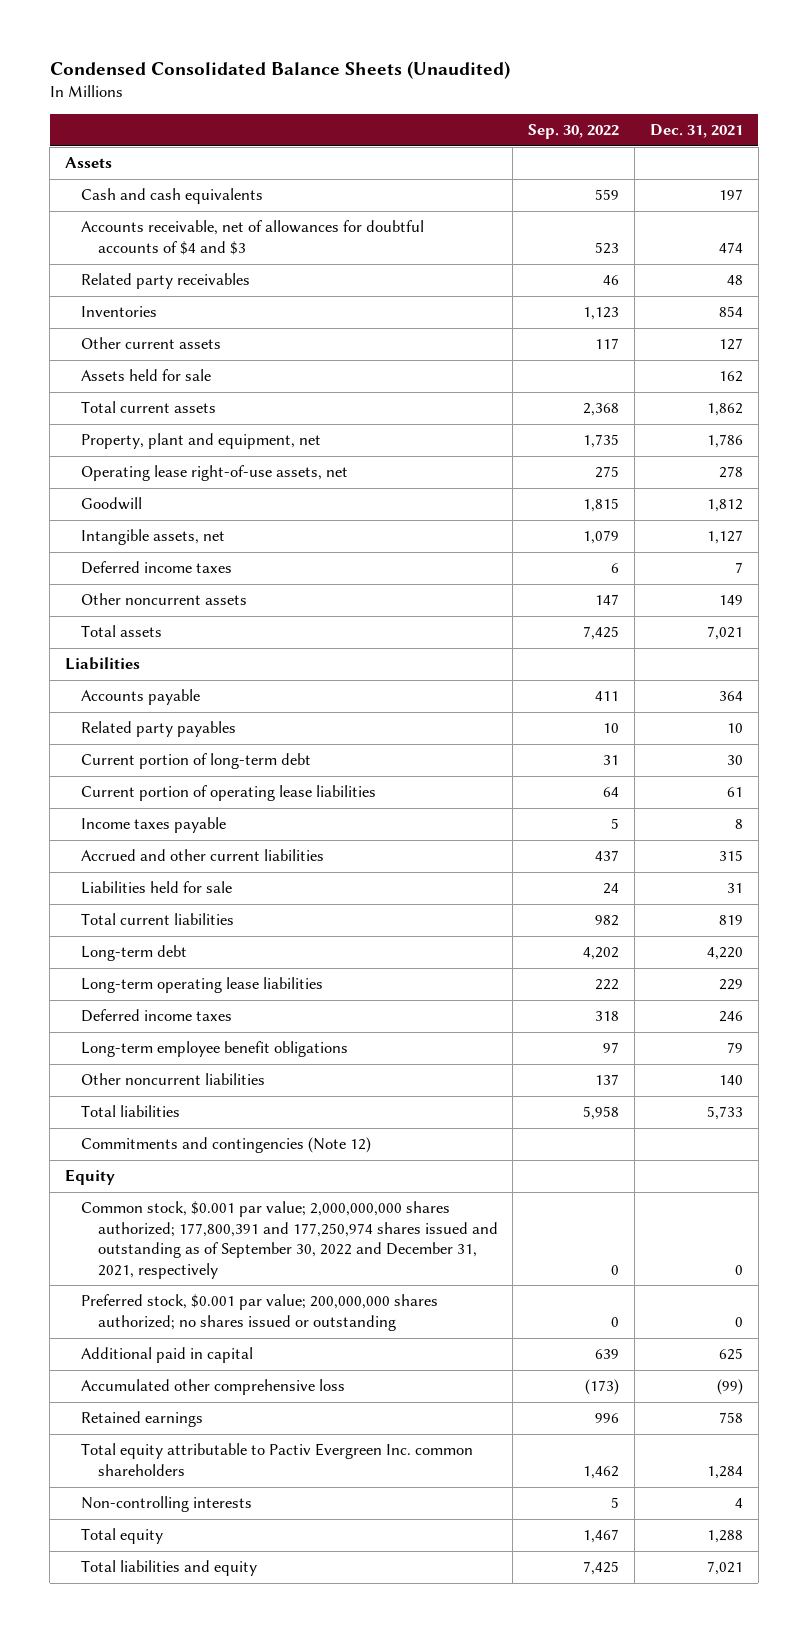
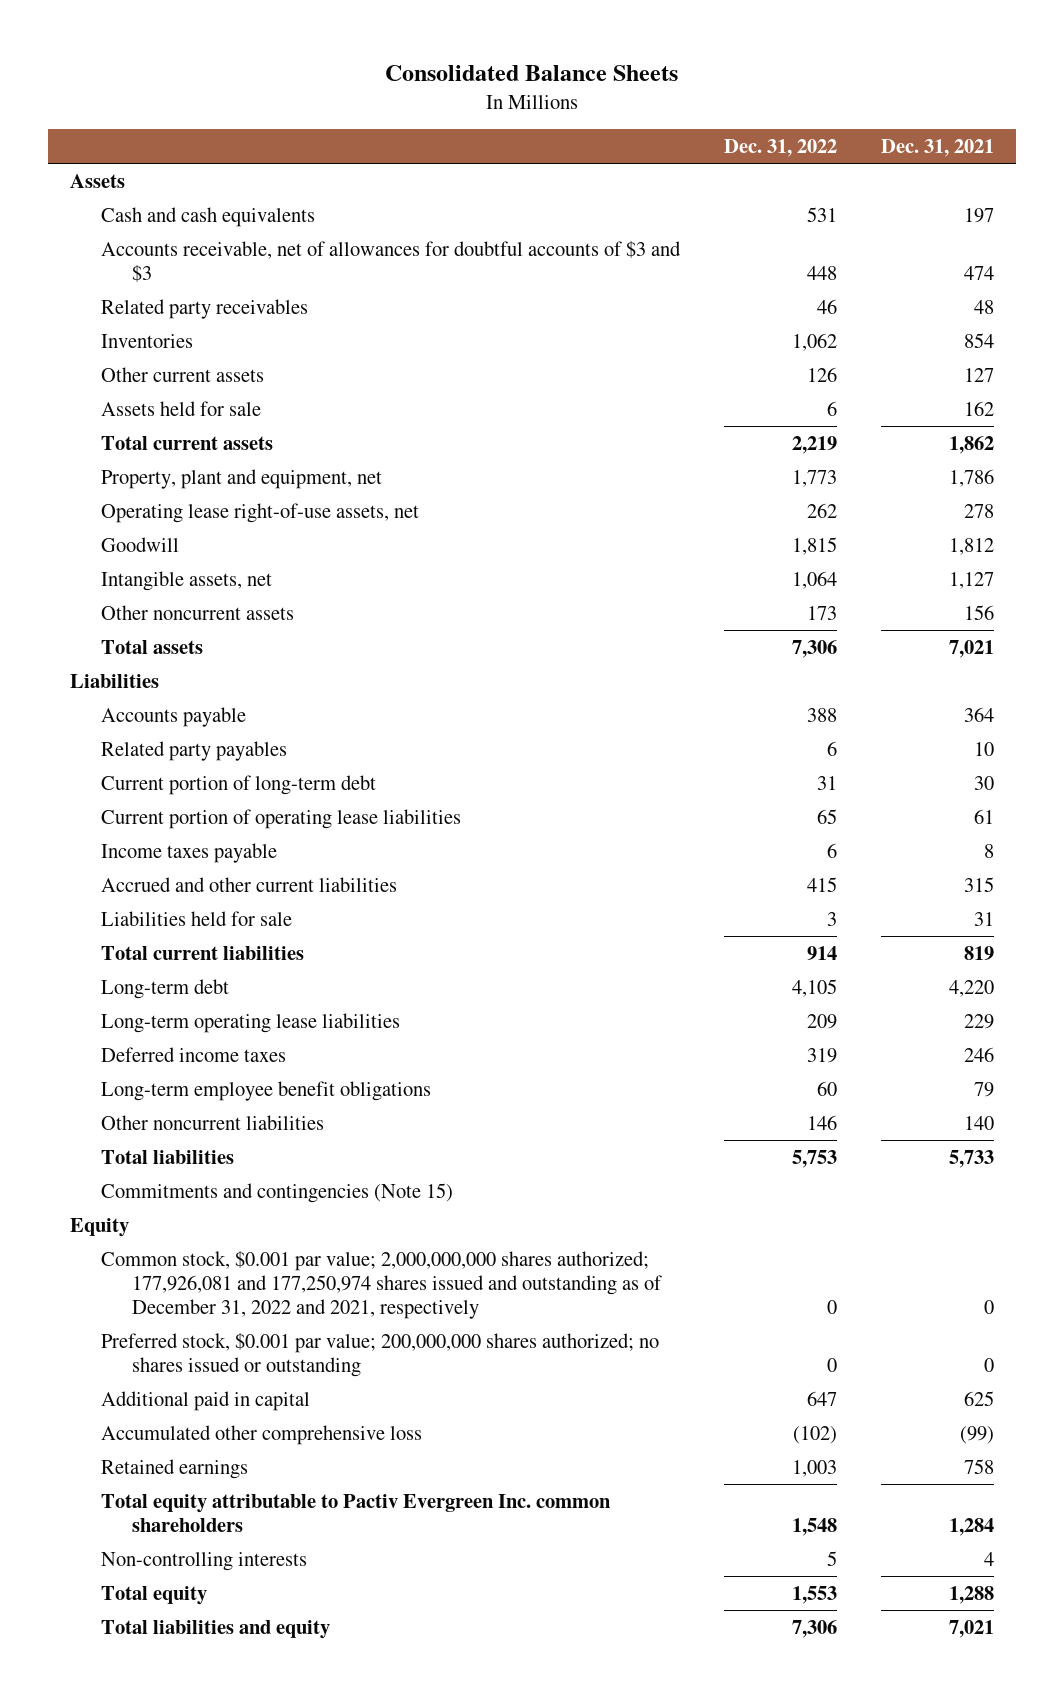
- Condensed Consolidated Balance Sheets (Unaudited)
+ Consolidated Balance Sheets
- | Sep. 30, 2022 | Dec. 31, 2021
+ | Dec. 31, 2022 | Dec. 31, 2021
- Accounts receivable, net of allowances for doubtful accounts of $4 and $3 | 523 | 474
+ Accounts receivable, net of allowances for doubtful accounts of $3 and $3 | 448 | 474
- Deferred income taxes | 6 | 7
- Other noncurrent assets | 147 | 149
+ Other noncurrent assets | 173 | 156
- Commitments and contingencies (Note 12)
+ Commitments and contingencies (Note 15)
- Common stock, $0.001 par value; 2,000,000,000 shares authorized; 177,800,391 and 177,250,974 shares issued and outstanding as of September 30, 2022 and December 31, 2021, respectively | 0 | 0
+ Common stock, $0.001 par value; 2,000,000,000 shares authorized; 177,926,081 and 177,250,974 shares issued and outstanding as of December 31, 2022 and 2021, respectively | 0 | 0

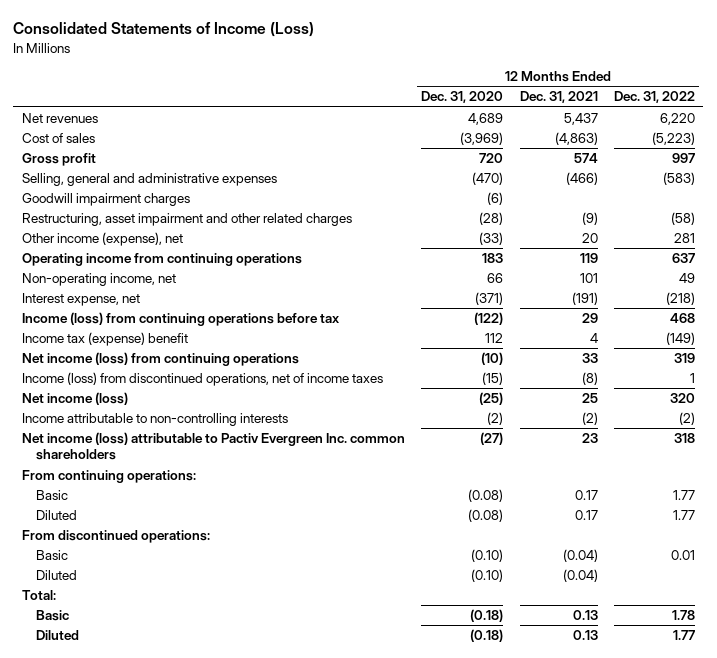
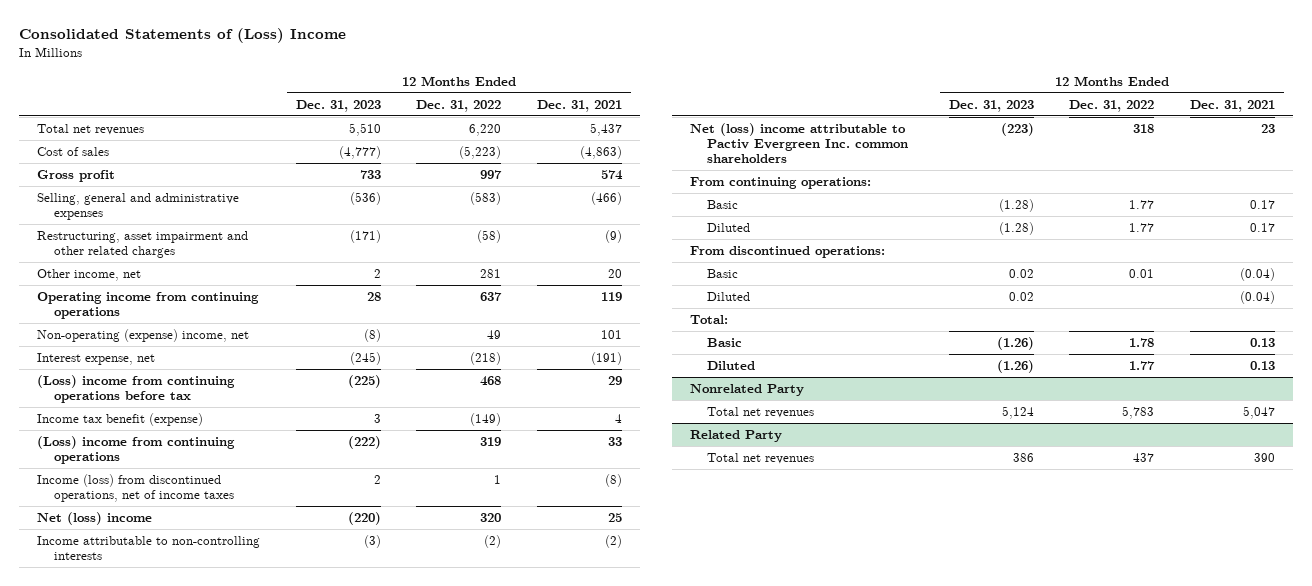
- Consolidated Statements of Income (Loss)
+ Consolidated Statements of (Loss) Income
- | 12 Months Ended Dec. 31, 2020 | 12 Months Ended Dec. 31, 2021 | 12 Months Ended Dec. 31, 2022
+ | 12 Months Ended Dec. 31, 2023 | 12 Months Ended Dec. 31, 2022 | 12 Months Ended Dec. 31, 2021
- Net revenues | 4,689 | 5,437 | 6,220
+ Total net revenues | 5,510 | 6,220 | 5,437
- Goodwill impairment charges | (6) | |
- Other income (expense), net | (33) | 20 | 281
+ Other income, net | 2 | 281 | 20
- Non-operating income, net | 66 | 101 | 49
+ Non-operating (expense) income, net | (8) | 49 | 101
- Income (loss) from continuing operations before tax | (122) | 29 | 468
- Income tax (expense) benefit | 112 | 4 | (149)
- Net income (loss) from continuing operations | (10) | 33 | 319
+ (Loss) income from continuing operations before tax | (225) | 468 | 29
+ Income tax benefit (expense) | 3 | (149) | 4
+ (Loss) income from continuing operations | (222) | 319 | 33
- Net income (loss) | (25) | 25 | 320
+ Net (loss) income | (220) | 320 | 25
- Net income (loss) attributable to Pactiv Evergreen Inc. common shareholders | (27) | 23 | 318
+ Net (loss) income attributable to Pactiv Evergreen Inc. common shareholders | (223) | 318 | 23
+ Nonrelated Party
+ Total net revenues | 5,124 | 5,783 | 5,047
+ Related Party
+ Total net revenues | 386 | 437 | 390

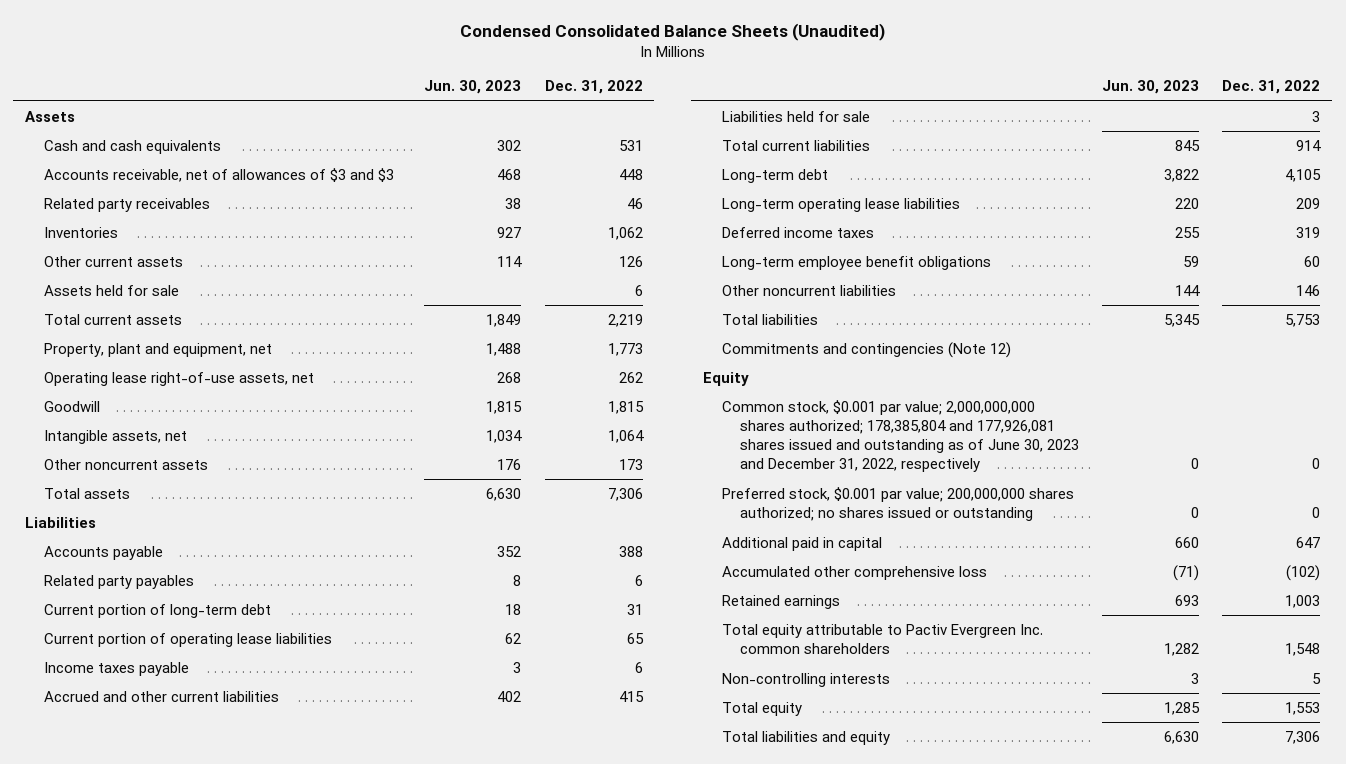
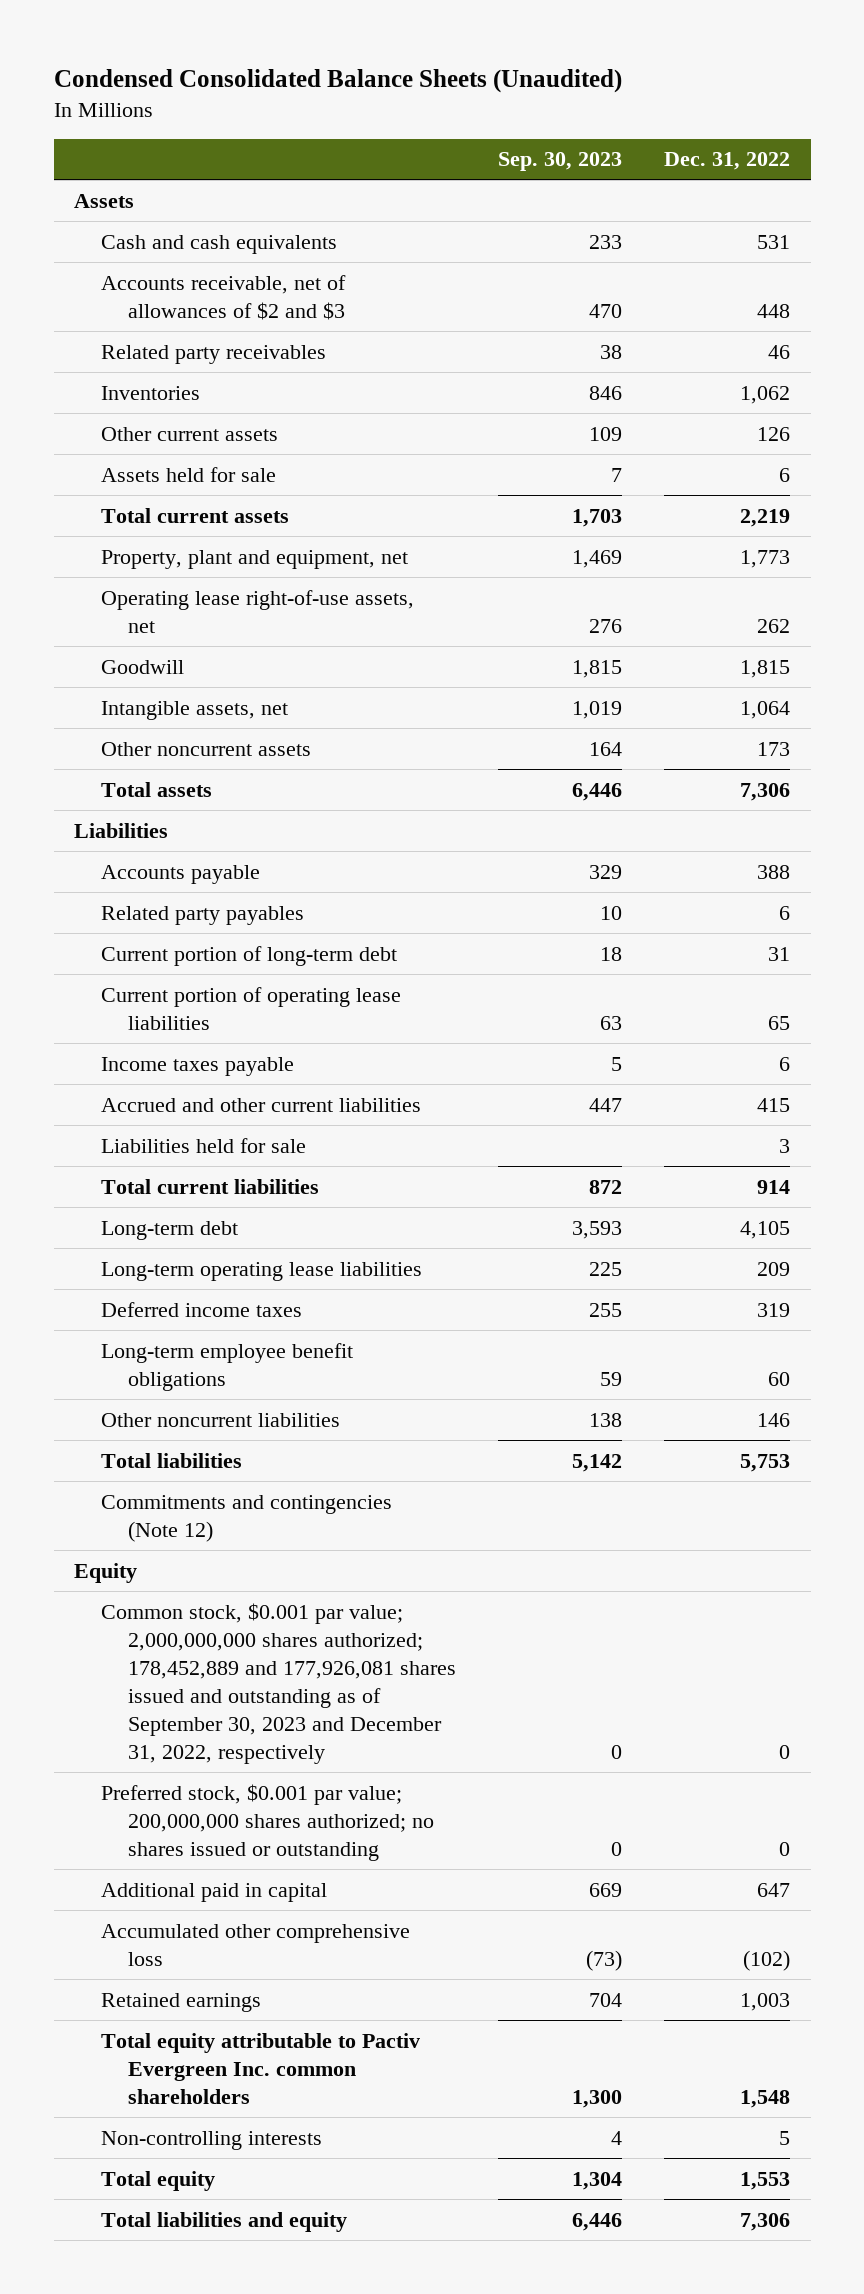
- | Jun. 30, 2023 | Dec. 31, 2022
+ | Sep. 30, 2023 | Dec. 31, 2022
- Accounts receivable, net of allowances of $3 and $3 | 468 | 448
+ Accounts receivable, net of allowances of $2 and $3 | 470 | 448
- Common stock, $0.001 par value; 2,000,000,000 shares authorized; 178,385,804 and 177,926,081 shares issued and outstanding as of June 30, 2023 and December 31, 2022, respectively | 0 | 0
+ Common stock, $0.001 par value; 2,000,000,000 shares authorized; 178,452,889 and 177,926,081 shares issued and outstanding as of September 30, 2023 and December 31, 2022, respectively | 0 | 0

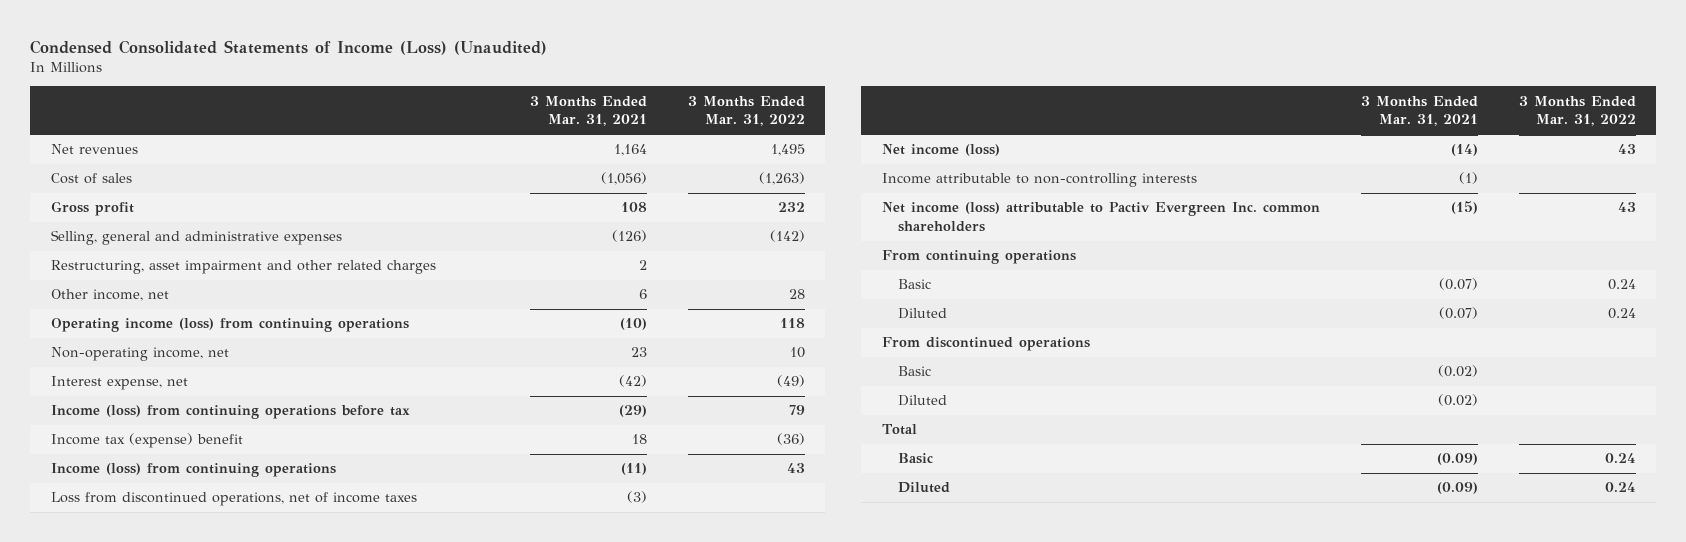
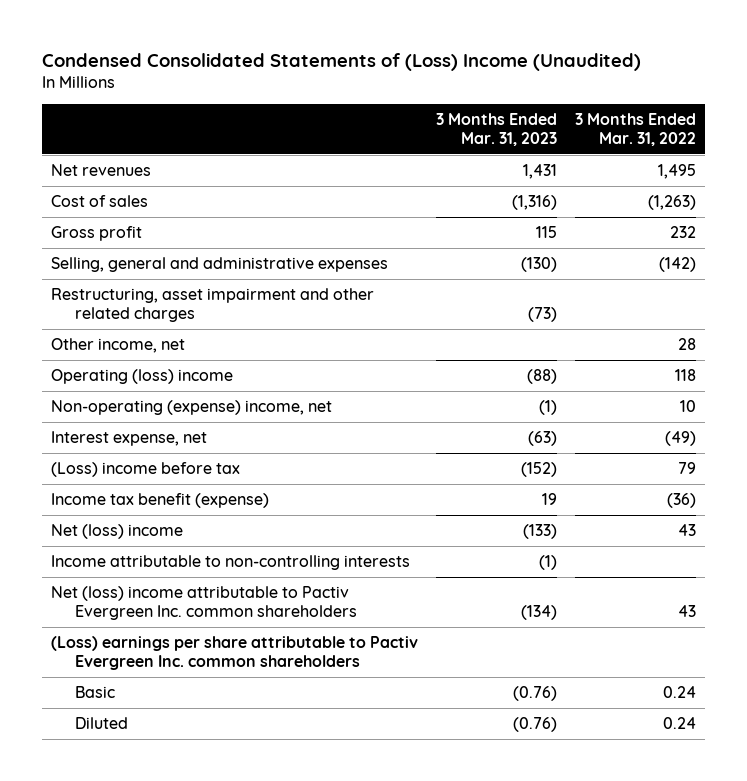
- Condensed Consolidated Statements of Income (Loss) (Unaudited)
+ Condensed Consolidated Statements of (Loss) Income (Unaudited)
- | 3 Months Ended Mar. 31, 2021 | 3 Months Ended Mar. 31, 2022
+ | 3 Months Ended Mar. 31, 2023 | 3 Months Ended Mar. 31, 2022
- Operating income (loss) from continuing operations | (10) | 118
- Non-operating income, net | 23 | 10
+ Operating (loss) income | (88) | 118
+ Non-operating (expense) income, net | (1) | 10
- Income (loss) from continuing operations before tax | (29) | 79
- Income tax (expense) benefit | 18 | (36)
- Income (loss) from continuing operations | (11) | 43
- Loss from discontinued operations, net of income taxes | (3) |
- Net income (loss) | (14) | 43
+ (Loss) income before tax | (152) | 79
+ Income tax benefit (expense) | 19 | (36)
+ Net (loss) income | (133) | 43
- Net income (loss) attributable to Pactiv Evergreen Inc. common shareholders | (15) | 43
- From continuing operations
- Basic | (0.07) | 0.24
- Diluted | (0.07) | 0.24
- From discontinued operations
- Basic | (0.02) |
- Diluted | (0.02) |
- Total
+ Net (loss) income attributable to Pactiv Evergreen Inc. common shareholders | (134) | 43
+ (Loss) earnings per share attributable to Pactiv Evergreen Inc. common shareholders

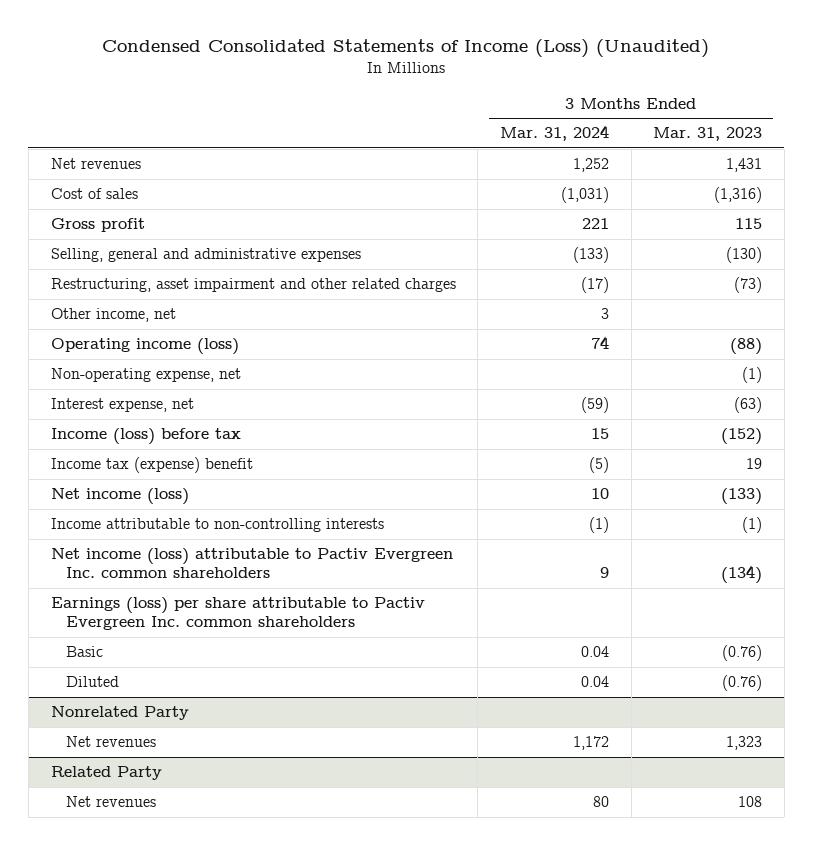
- Condensed Consolidated Statements of (Loss) Income (Unaudited)
+ Condensed Consolidated Statements of Income (Loss) (Unaudited)
- | 3 Months Ended Mar. 31, 2023 | 3 Months Ended Mar. 31, 2022
+ | 3 Months Ended Mar. 31, 2024 | 3 Months Ended Mar. 31, 2023
- Operating (loss) income | (88) | 118
- Non-operating (expense) income, net | (1) | 10
+ Operating income (loss) | 74 | (88)
+ Non-operating expense, net | | (1)
- (Loss) income before tax | (152) | 79
- Income tax benefit (expense) | 19 | (36)
- Net (loss) income | (133) | 43
+ Income (loss) before tax | 15 | (152)
+ Income tax (expense) benefit | (5) | 19
+ Net income (loss) | 10 | (133)
- Net (loss) income attributable to Pactiv Evergreen Inc. common shareholders | (134) | 43
- (Loss) earnings per share attributable to Pactiv Evergreen Inc. common shareholders
+ Net income (loss) attributable to Pactiv Evergreen Inc. common shareholders | 9 | (134)
+ Earnings (loss) per share attributable to Pactiv Evergreen Inc. common shareholders
+ Nonrelated Party
+ Net revenues | 1,172 | 1,323
+ Related Party
+ Net revenues | 80 | 108

